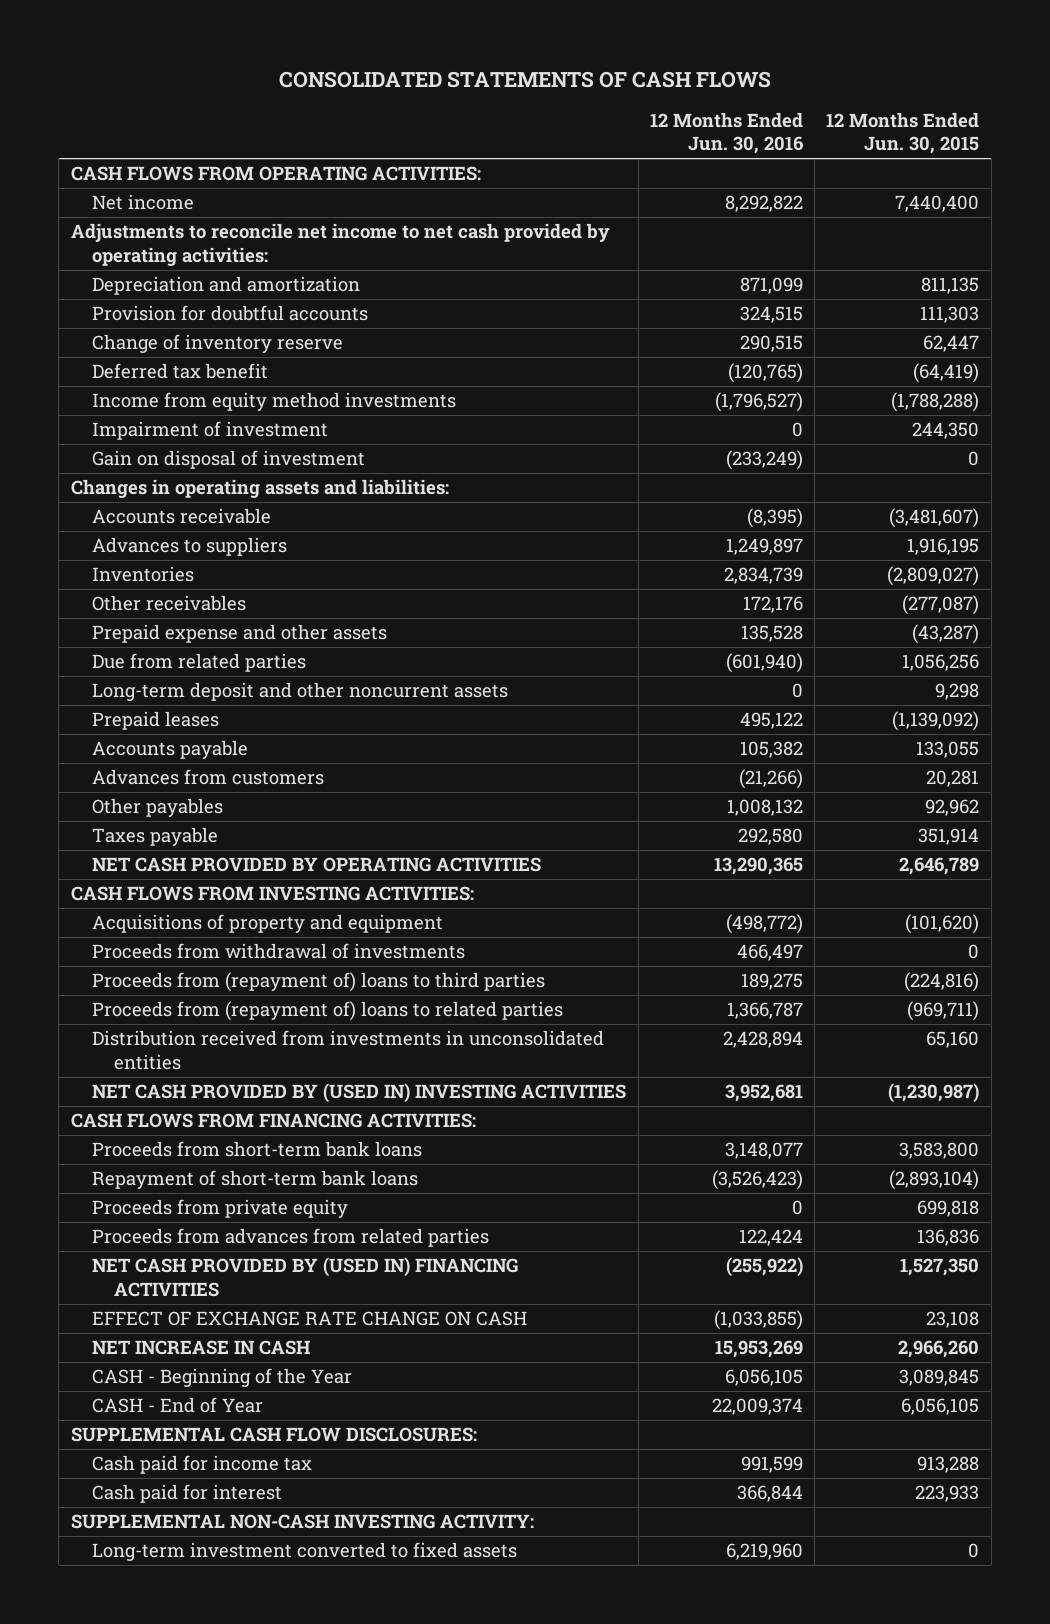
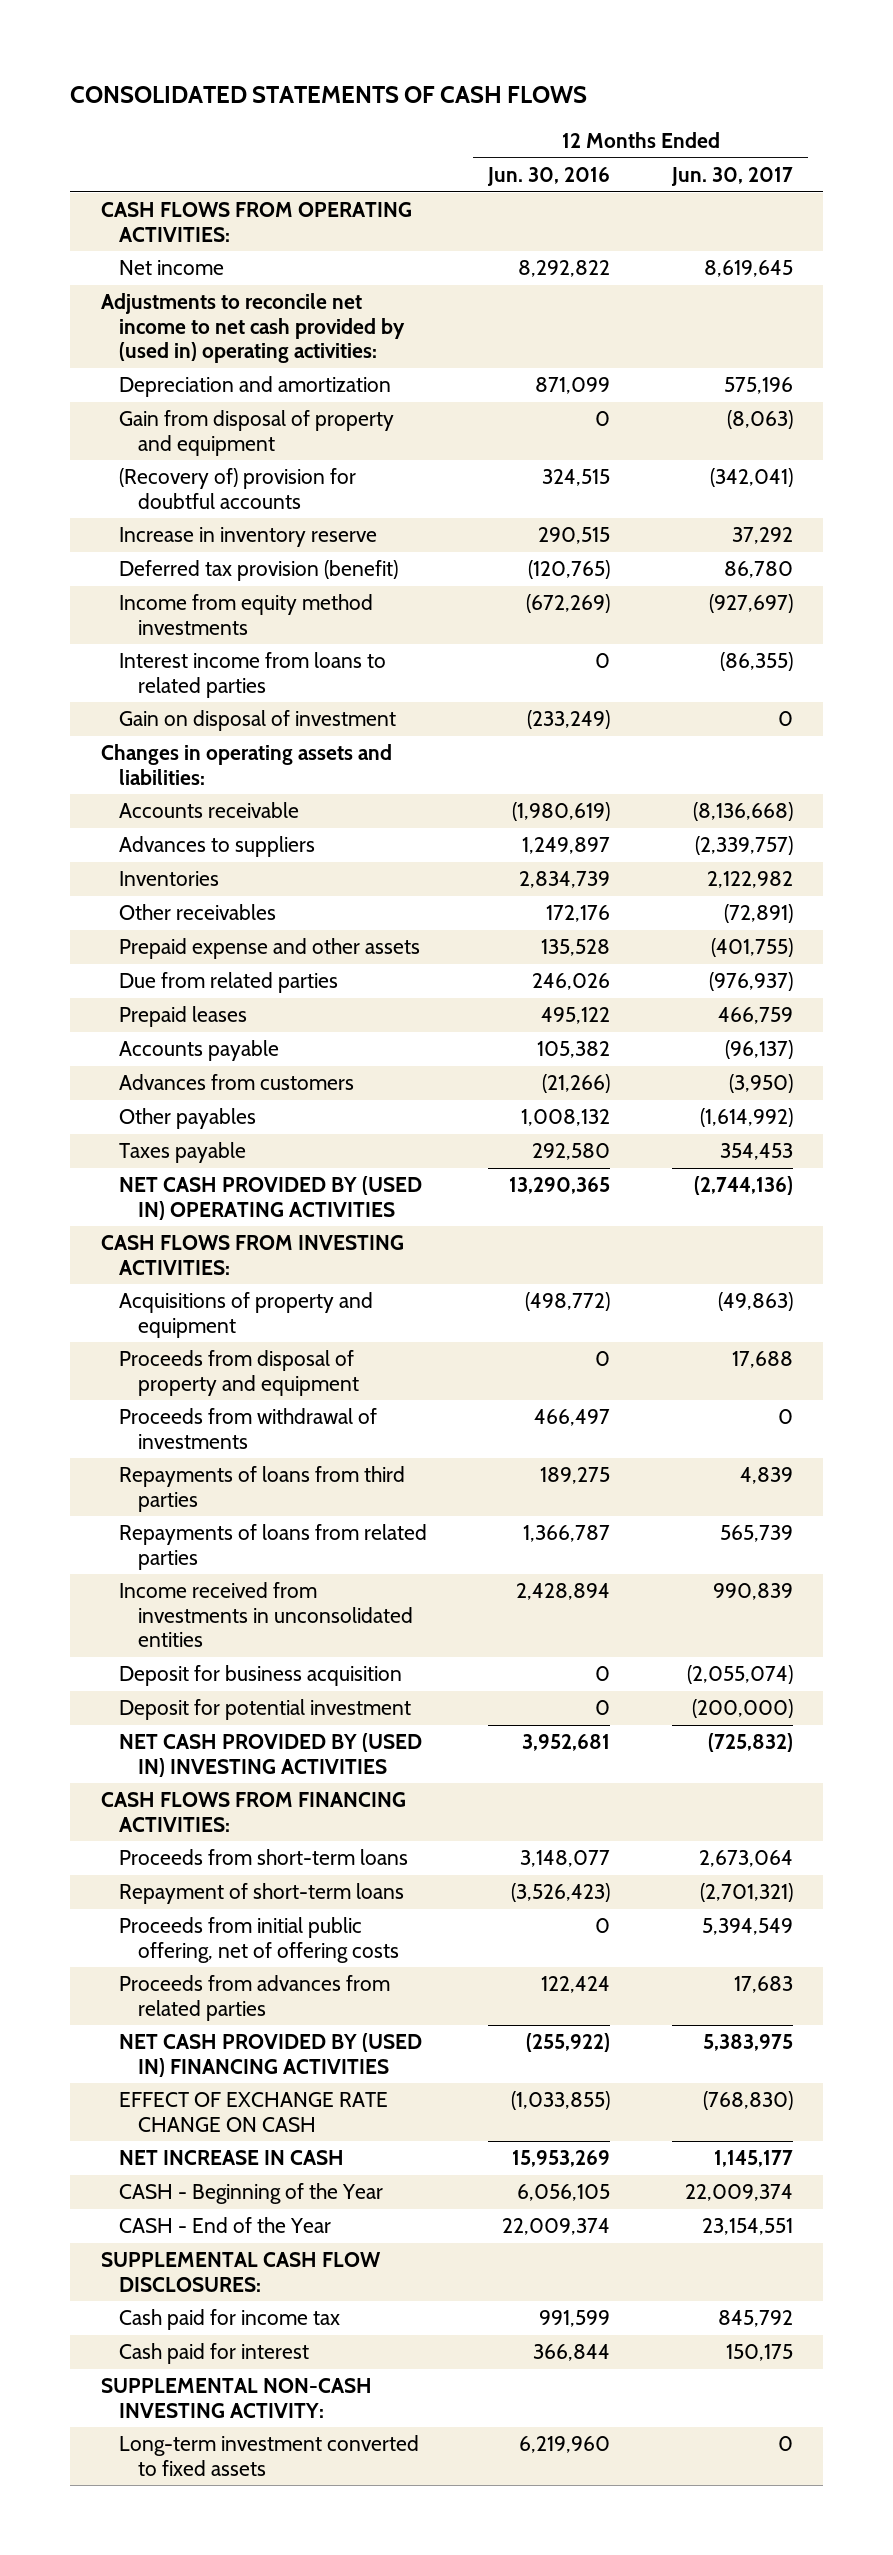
- | 12 Months Ended Jun. 30, 2016 | 12 Months Ended Jun. 30, 2015
+ | 12 Months Ended Jun. 30, 2016 | 12 Months Ended Jun. 30, 2017
- Adjustments to reconcile net income to net cash provided by operating activities:
+ Adjustments to reconcile net income to net cash provided by (used in) operating activities:
- Provision for doubtful accounts | 324,515 | 111,303
- Change of inventory reserve | 290,515 | 62,447
- Deferred tax benefit | (120,765) | (64,419)
- Income from equity method investments | (1,796,527) | (1,788,288)
- Impairment of investment | 0 | 244,350
+ Gain from disposal of property and equipment | 0 | (8,063)
+ (Recovery of) provision for doubtful accounts | 324,515 | (342,041)
+ Increase in inventory reserve | 290,515 | 37,292
+ Deferred tax provision (benefit) | (120,765) | 86,780
+ Income from equity method investments | (672,269) | (927,697)
+ Interest income from loans to related parties | 0 | (86,355)
- Accounts receivable | (8,395) | (3,481,607)
+ Accounts receivable | (1,980,619) | (8,136,668)
- Due from related parties | (601,940) | 1,056,256
- Long-term deposit and other noncurrent assets | 0 | 9,298
+ Due from related parties | 246,026 | (976,937)
- NET CASH PROVIDED BY OPERATING ACTIVITIES | 13,290,365 | 2,646,789
+ NET CASH PROVIDED BY (USED IN) OPERATING ACTIVITIES | 13,290,365 | (2,744,136)
+ Proceeds from disposal of property and equipment | 0 | 17,688
- Proceeds from (repayment of) loans to third parties | 189,275 | (224,816)
- Proceeds from (repayment of) loans to related parties | 1,366,787 | (969,711)
- Distribution received from investments in unconsolidated entities | 2,428,894 | 65,160
+ Repayments of loans from third parties | 189,275 | 4,839
+ Repayments of loans from related parties | 1,366,787 | 565,739
+ Income received from investments in unconsolidated entities | 2,428,894 | 990,839
+ Deposit for business acquisition | 0 | (2,055,074)
+ Deposit for potential investment | 0 | (200,000)
- Proceeds from short-term bank loans | 3,148,077 | 3,583,800
- Repayment of short-term bank loans | (3,526,423) | (2,893,104)
- Proceeds from private equity | 0 | 699,818
+ Proceeds from short-term loans | 3,148,077 | 2,673,064
+ Repayment of short-term loans | (3,526,423) | (2,701,321)
+ Proceeds from initial public offering, net of offering costs | 0 | 5,394,549
- CASH - End of Year | 22,009,374 | 6,056,105
+ CASH - End of the Year | 22,009,374 | 23,154,551

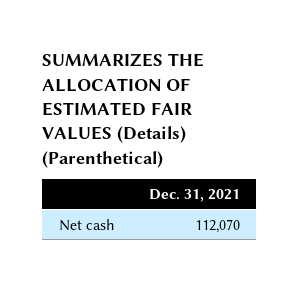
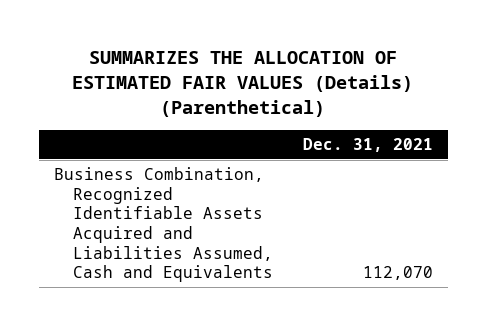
- Net cash | 112,070
+ Business Combination, Recognized Identifiable Assets Acquired and Liabilities Assumed, Cash and Equivalents | 112,070

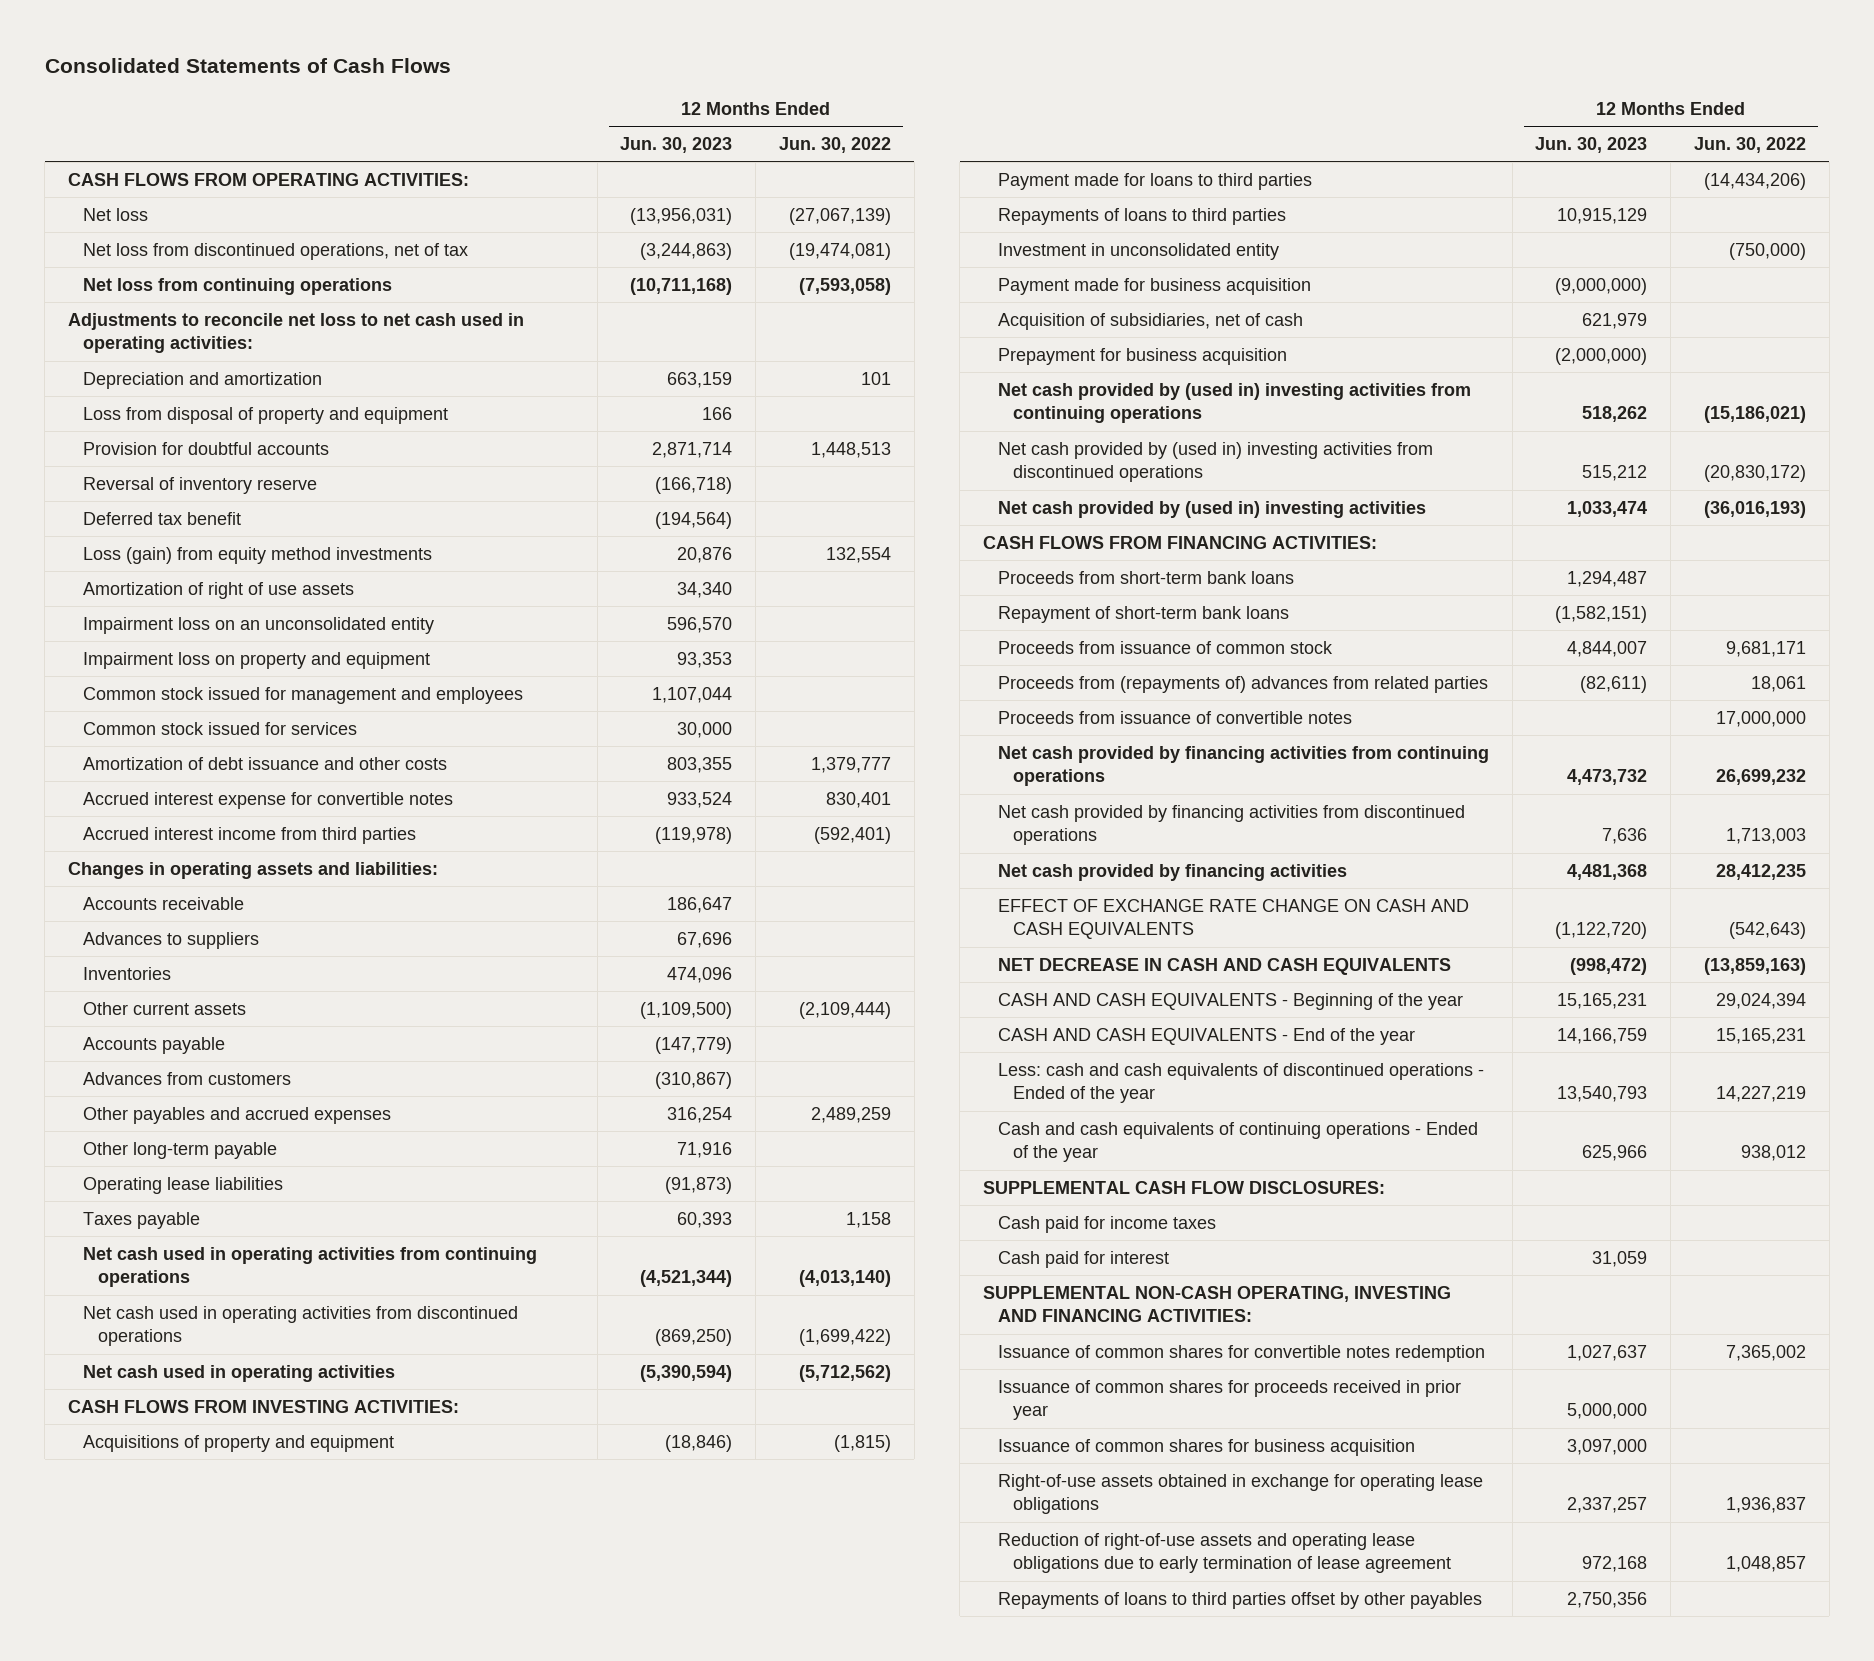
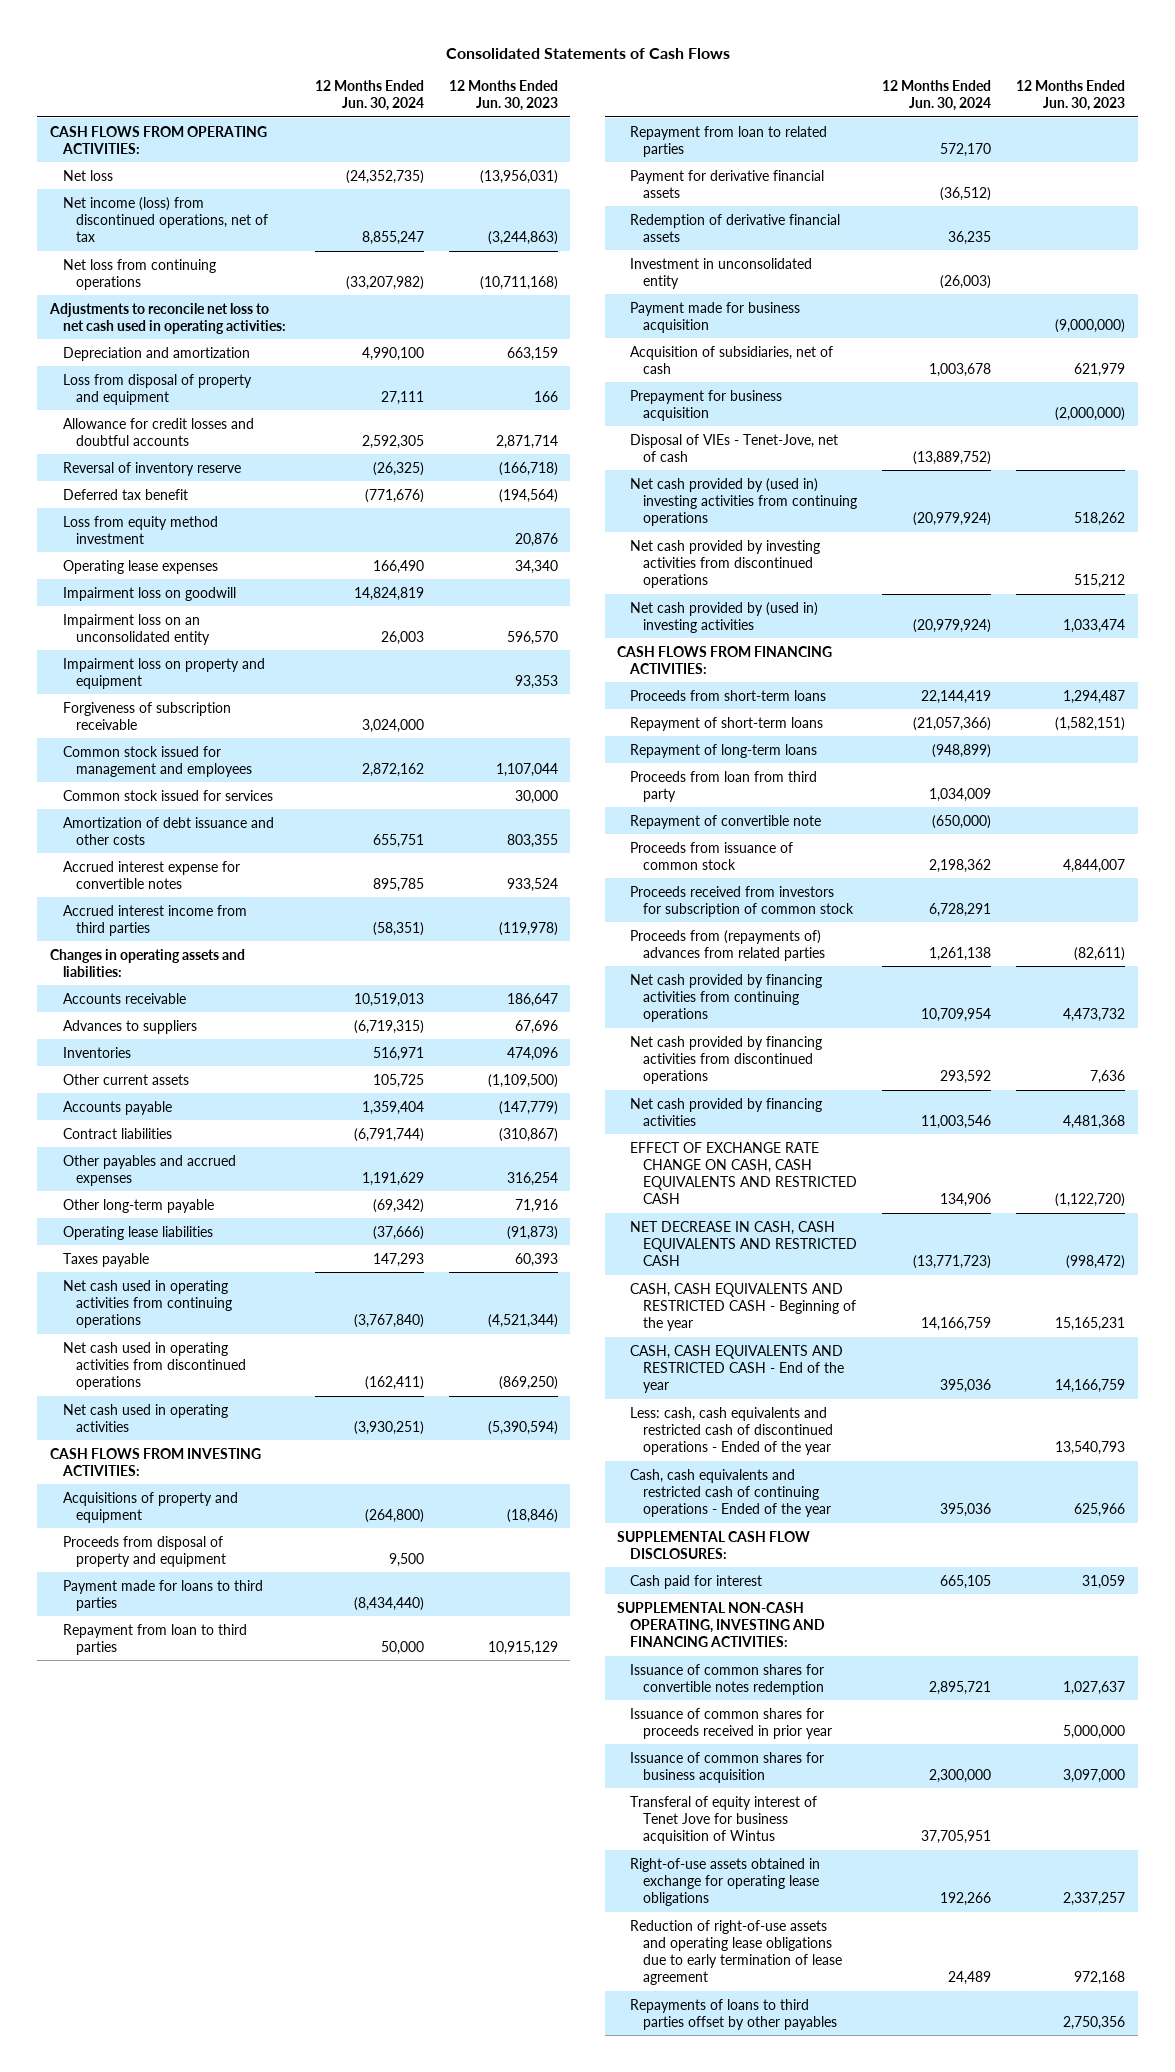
- | 12 Months Ended Jun. 30, 2023 | 12 Months Ended Jun. 30, 2022
+ | 12 Months Ended Jun. 30, 2024 | 12 Months Ended Jun. 30, 2023
- Net loss from discontinued operations, net of tax | (3,244,863) | (19,474,081)
+ Net income (loss) from discontinued operations, net of tax | 8,855,247 | (3,244,863)
- Provision for doubtful accounts | 2,871,714 | 1,448,513
+ Allowance for credit losses and doubtful accounts | 2,592,305 | 2,871,714
- Loss (gain) from equity method investments | 20,876 | 132,554
- Amortization of right of use assets | 34,340 |
+ Loss from equity method investment | | 20,876
+ Operating lease expenses | 166,490 | 34,340
+ Impairment loss on goodwill | 14,824,819 |
+ Forgiveness of subscription receivable | 3,024,000 |
- Advances from customers | (310,867) |
+ Contract liabilities | (6,791,744) | (310,867)
+ Proceeds from disposal of property and equipment | 9,500 |
- Repayments of loans to third parties | 10,915,129 |
+ Repayment from loan to third parties | 50,000 | 10,915,129
+ Repayment from loan to related parties | 572,170 |
+ Payment for derivative financial assets | (36,512) |
+ Redemption of derivative financial assets | 36,235 |
+ Disposal of VIEs - Tenet-Jove, net of cash | (13,889,752) |
- Net cash provided by (used in) investing activities from discontinued operations | 515,212 | (20,830,172)
+ Net cash provided by investing activities from discontinued operations | | 515,212
- Proceeds from short-term bank loans | 1,294,487 |
- Repayment of short-term bank loans | (1,582,151) |
+ Proceeds from short-term loans | 22,144,419 | 1,294,487
+ Repayment of short-term loans | (21,057,366) | (1,582,151)
+ Repayment of long-term loans | (948,899) |
+ Proceeds from loan from third party | 1,034,009 |
+ Repayment of convertible note | (650,000) |
+ Proceeds received from investors for subscription of common stock | 6,728,291 |
- Proceeds from issuance of convertible notes | | 17,000,000
- EFFECT OF EXCHANGE RATE CHANGE ON CASH AND CASH EQUIVALENTS | (1,122,720) | (542,643)
- NET DECREASE IN CASH AND CASH EQUIVALENTS | (998,472) | (13,859,163)
- CASH AND CASH EQUIVALENTS - Beginning of the year | 15,165,231 | 29,024,394
- CASH AND CASH EQUIVALENTS - End of the year | 14,166,759 | 15,165,231
- Less: cash and cash equivalents of discontinued operations - Ended of the year | 13,540,793 | 14,227,219
- Cash and cash equivalents of continuing operations - Ended of the year | 625,966 | 938,012
+ EFFECT OF EXCHANGE RATE CHANGE ON CASH, CASH EQUIVALENTS AND RESTRICTED CASH | 134,906 | (1,122,720)
+ NET DECREASE IN CASH, CASH EQUIVALENTS AND RESTRICTED CASH | (13,771,723) | (998,472)
+ CASH, CASH EQUIVALENTS AND RESTRICTED CASH - Beginning of the year | 14,166,759 | 15,165,231
+ CASH, CASH EQUIVALENTS AND RESTRICTED CASH - End of the year | 395,036 | 14,166,759
+ Less: cash, cash equivalents and restricted cash of discontinued operations - Ended of the year | | 13,540,793
+ Cash, cash equivalents and restricted cash of continuing operations - Ended of the year | 395,036 | 625,966
- Cash paid for income taxes
+ Transferal of equity interest of Tenet Jove for business acquisition of Wintus | 37,705,951 |

